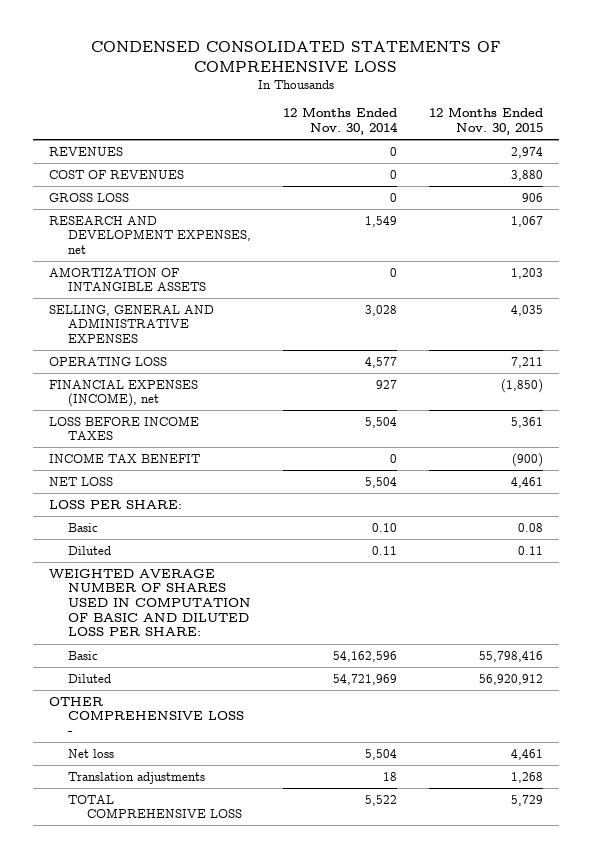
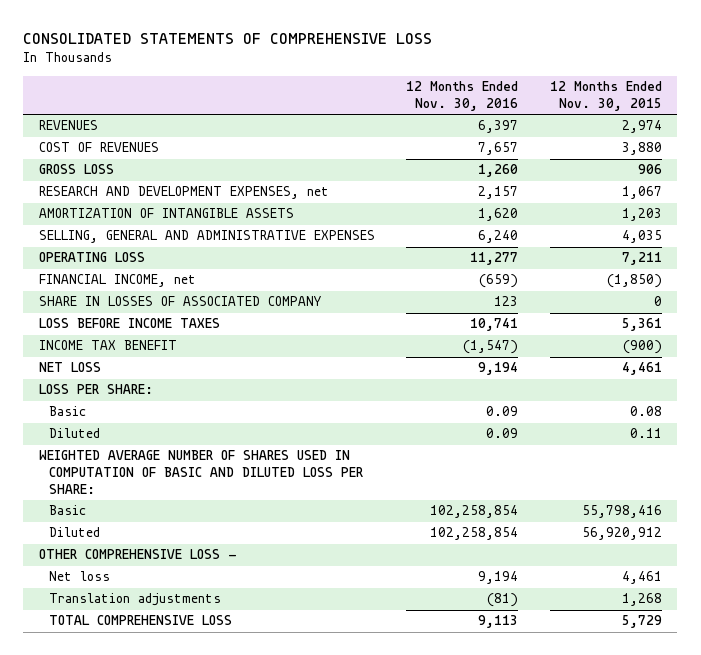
- CONDENSED CONSOLIDATED STATEMENTS OF COMPREHENSIVE LOSS
+ CONSOLIDATED STATEMENTS OF COMPREHENSIVE LOSS
- | 12 Months Ended Nov. 30, 2014 | 12 Months Ended Nov. 30, 2015
+ | 12 Months Ended Nov. 30, 2016 | 12 Months Ended Nov. 30, 2015
- FINANCIAL EXPENSES (INCOME), net | 927 | (1,850)
+ FINANCIAL INCOME, net | (659) | (1,850)
+ SHARE IN LOSSES OF ASSOCIATED COMPANY | 123 | 0

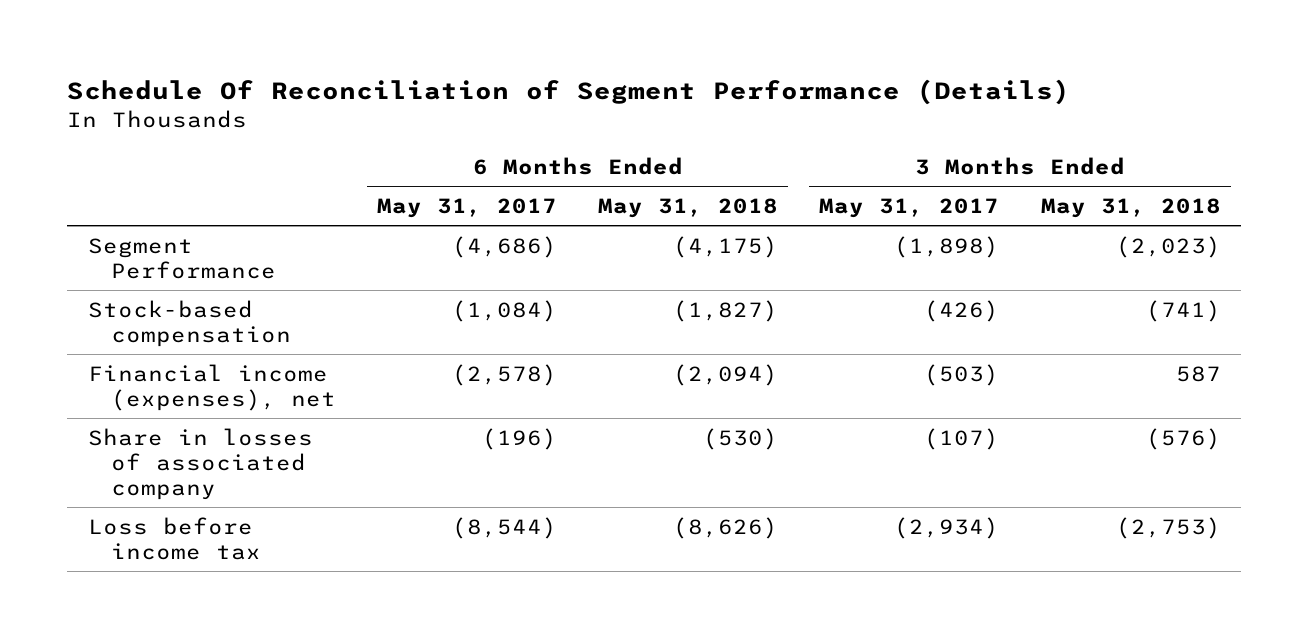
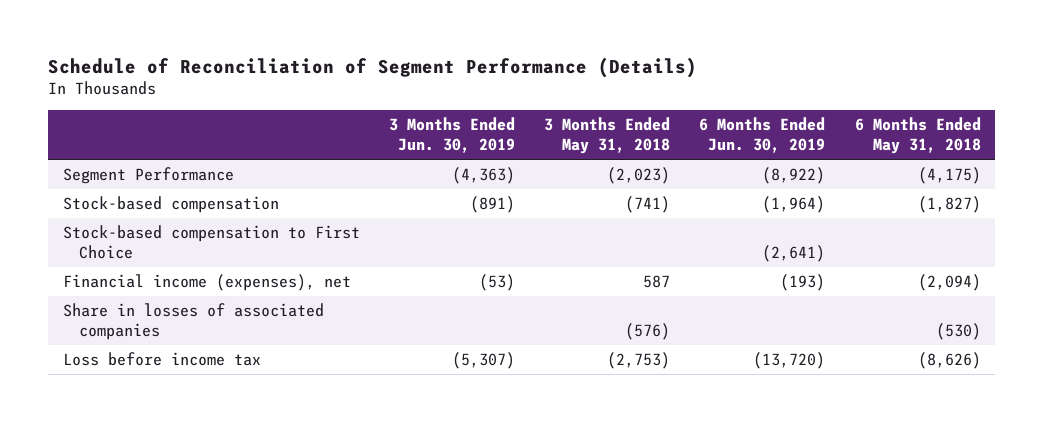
- Schedule Of Reconciliation of Segment Performance (Details)
+ Schedule of Reconciliation of Segment Performance (Details)
- | 6 Months Ended May 31, 2017 | 6 Months Ended May 31, 2018 | 3 Months Ended May 31, 2017 | 3 Months Ended May 31, 2018
+ | 3 Months Ended Jun. 30, 2019 | 3 Months Ended May 31, 2018 | 6 Months Ended Jun. 30, 2019 | 6 Months Ended May 31, 2018
+ Stock-based compensation to First Choice | | | (2,641) |
- Share in losses of associated company | (196) | (530) | (107) | (576)
+ Share in losses of associated companies | | (576) | | (530)

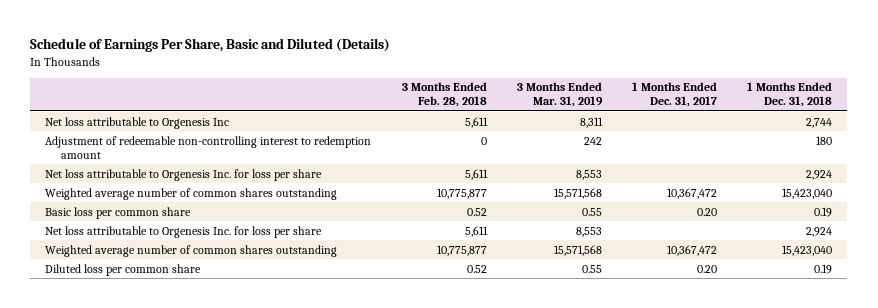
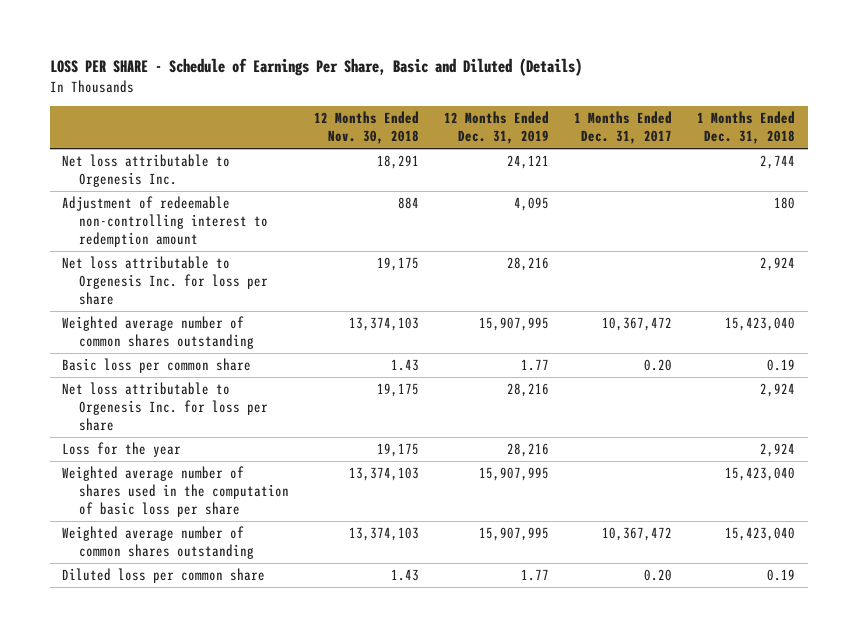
- Schedule of Earnings Per Share, Basic and Diluted (Details)
+ LOSS PER SHARE - Schedule of Earnings Per Share, Basic and Diluted (Details)
- | 3 Months Ended Feb. 28, 2018 | 3 Months Ended Mar. 31, 2019 | 1 Months Ended Dec. 31, 2017 | 1 Months Ended Dec. 31, 2018
+ | 12 Months Ended Nov. 30, 2018 | 12 Months Ended Dec. 31, 2019 | 1 Months Ended Dec. 31, 2017 | 1 Months Ended Dec. 31, 2018
- Net loss attributable to Orgenesis Inc | 5,611 | 8,311 | | 2,744
+ Net loss attributable to Orgenesis Inc. | 18,291 | 24,121 | | 2,744
+ Loss for the year | 19,175 | 28,216 | | 2,924
+ Weighted average number of shares used in the computation of basic loss per share | 13,374,103 | 15,907,995 | | 15,423,040

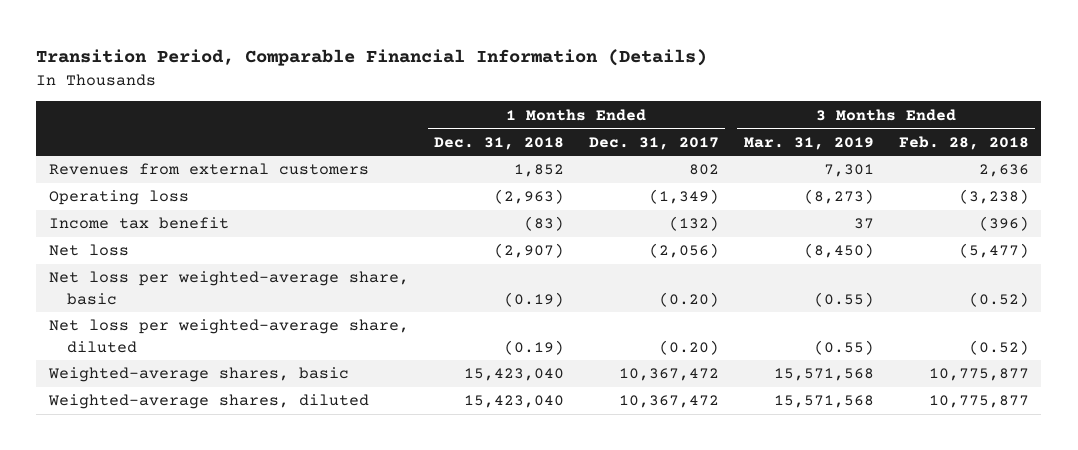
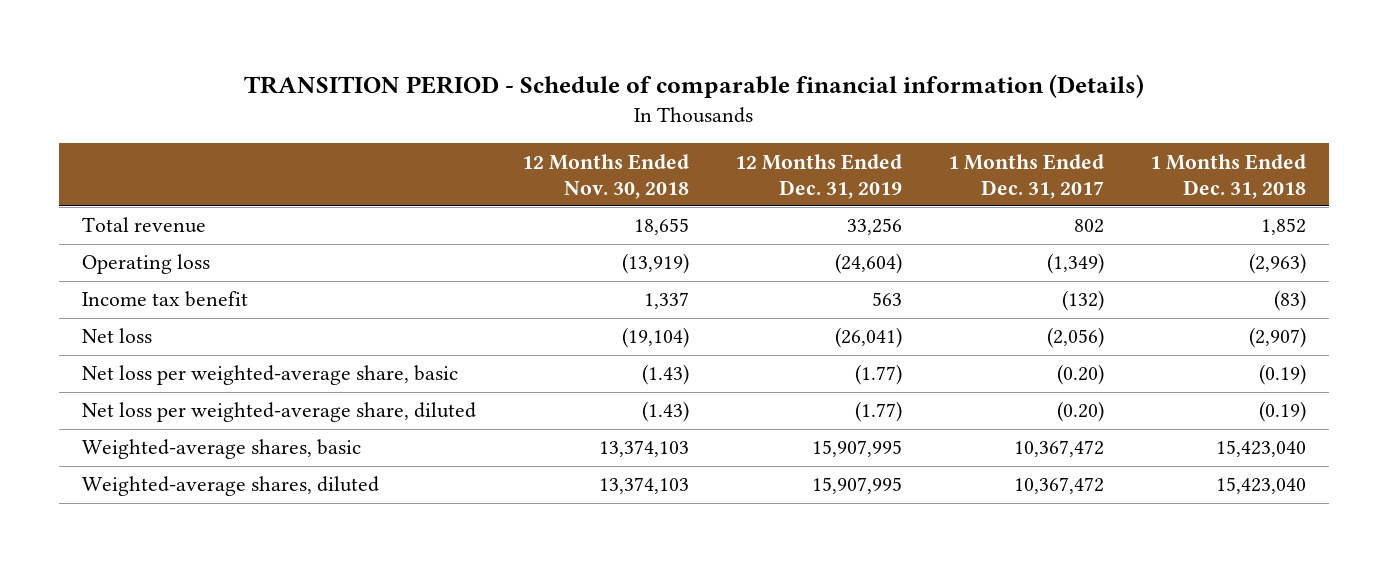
- Transition Period, Comparable Financial Information (Details)
+ TRANSITION PERIOD - Schedule of comparable financial information (Details)
- | 1 Months Ended Dec. 31, 2018 | 1 Months Ended Dec. 31, 2017 | 3 Months Ended Mar. 31, 2019 | 3 Months Ended Feb. 28, 2018
+ | 12 Months Ended Nov. 30, 2018 | 12 Months Ended Dec. 31, 2019 | 1 Months Ended Dec. 31, 2017 | 1 Months Ended Dec. 31, 2018
- Revenues from external customers | 1,852 | 802 | 7,301 | 2,636
+ Total revenue | 18,655 | 33,256 | 802 | 1,852

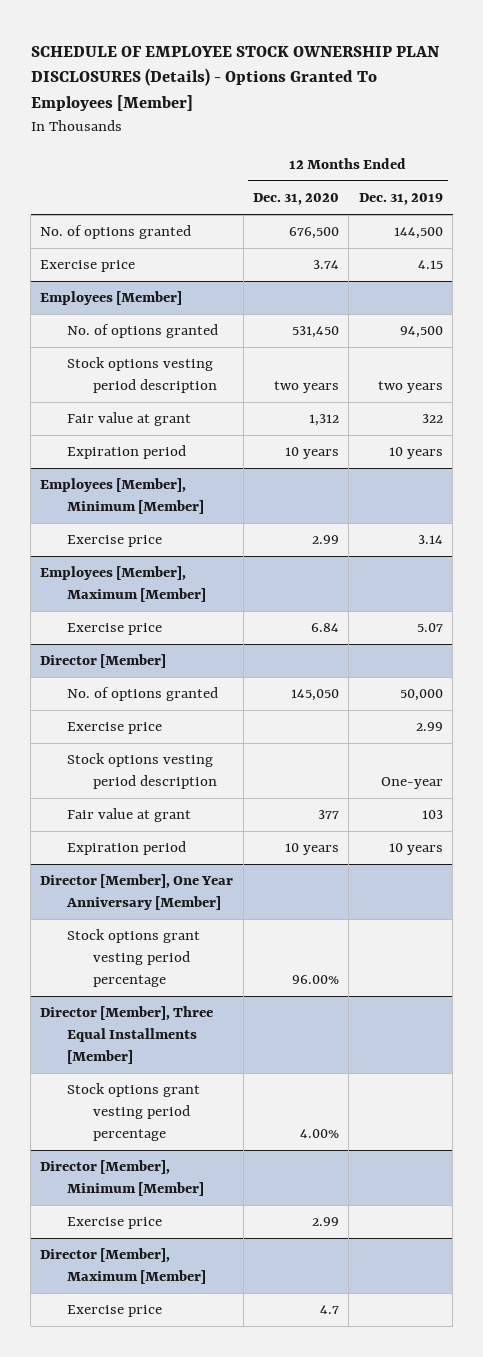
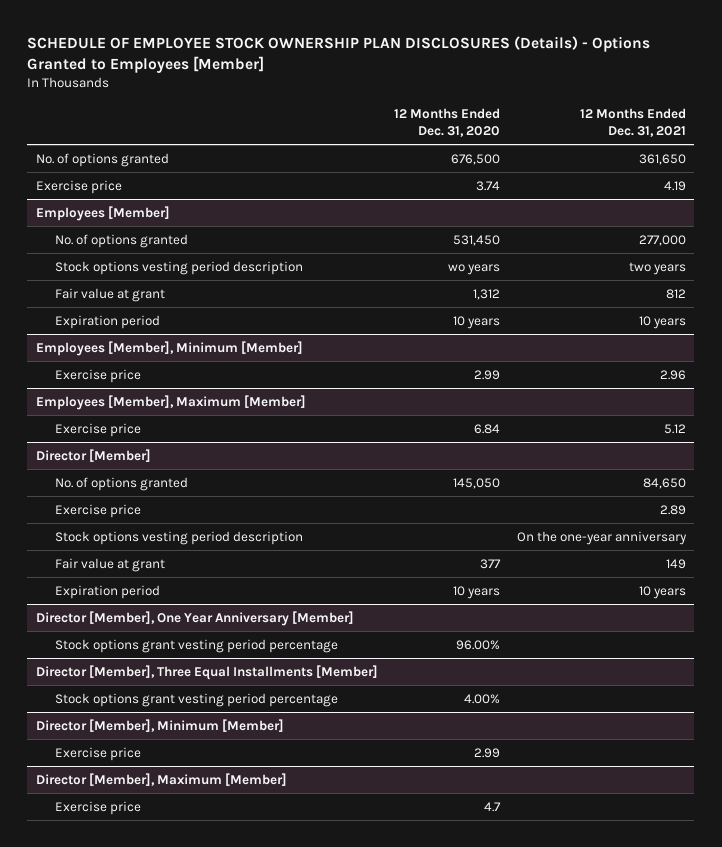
- SCHEDULE OF EMPLOYEE STOCK OWNERSHIP PLAN DISCLOSURES (Details) - Options Granted To Employees [Member]
+ SCHEDULE OF EMPLOYEE STOCK OWNERSHIP PLAN DISCLOSURES (Details) - Options Granted to Employees [Member]
- | 12 Months Ended Dec. 31, 2020 | 12 Months Ended Dec. 31, 2019
+ | 12 Months Ended Dec. 31, 2020 | 12 Months Ended Dec. 31, 2021
@ Employees [Member]
- Stock options vesting period description | two years | two years
+ Stock options vesting period description | wo years | two years

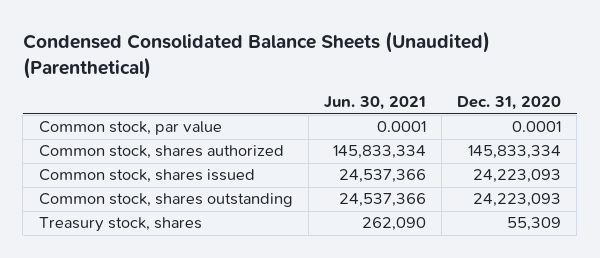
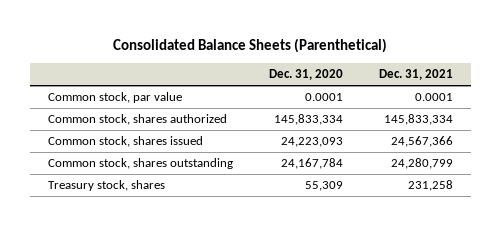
- Condensed Consolidated Balance Sheets (Unaudited) (Parenthetical)
+ Consolidated Balance Sheets (Parenthetical)
- | Jun. 30, 2021 | Dec. 31, 2020
+ | Dec. 31, 2020 | Dec. 31, 2021
- Common stock, shares outstanding | 24,537,366 | 24,223,093
+ Common stock, shares outstanding | 24,167,784 | 24,280,799

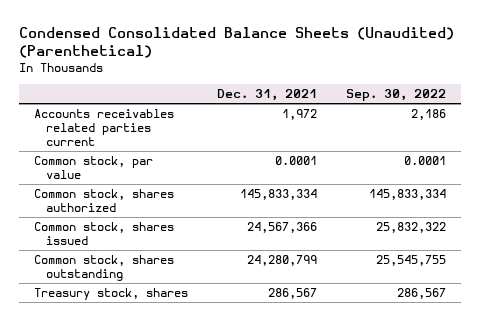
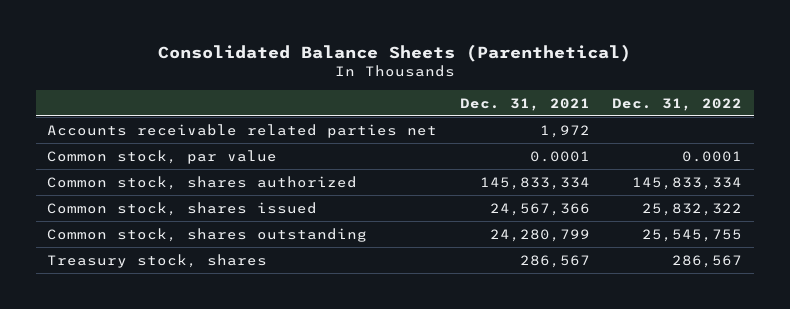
- Condensed Consolidated Balance Sheets (Unaudited) (Parenthetical)
+ Consolidated Balance Sheets (Parenthetical)
- | Dec. 31, 2021 | Sep. 30, 2022
+ | Dec. 31, 2021 | Dec. 31, 2022
- Accounts receivables related parties current | 1,972 | 2,186
+ Accounts receivable related parties net | 1,972 |

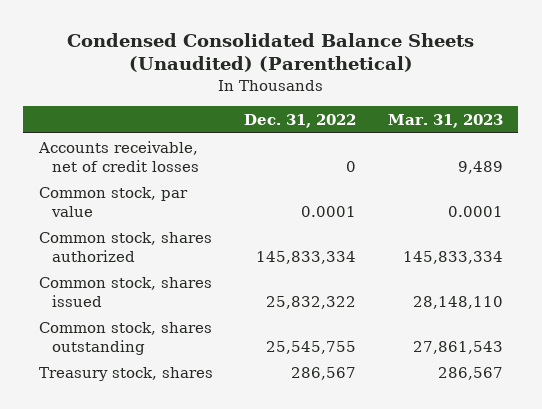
- Consolidated Balance Sheets (Parenthetical)
+ Condensed Consolidated Balance Sheets (Unaudited) (Parenthetical)
- | Dec. 31, 2021 | Dec. 31, 2022
+ | Dec. 31, 2022 | Mar. 31, 2023
- Accounts receivable related parties net | 1,972 |
+ Accounts receivable, net of credit losses | 0 | 9,489

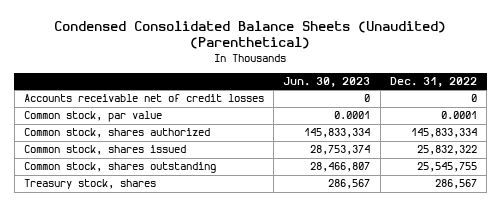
- | Dec. 31, 2022 | Mar. 31, 2023
+ | Jun. 30, 2023 | Dec. 31, 2022
- Accounts receivable, net of credit losses | 0 | 9,489
+ Accounts receivable net of credit losses | 0 | 0

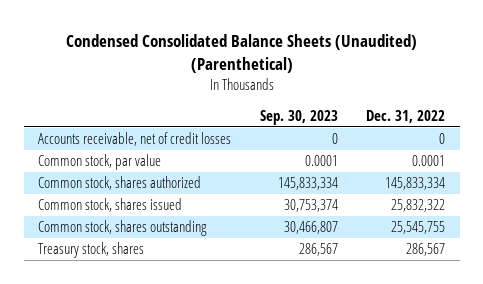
- | Jun. 30, 2023 | Dec. 31, 2022
+ | Sep. 30, 2023 | Dec. 31, 2022
- Accounts receivable net of credit losses | 0 | 0
+ Accounts receivable, net of credit losses | 0 | 0

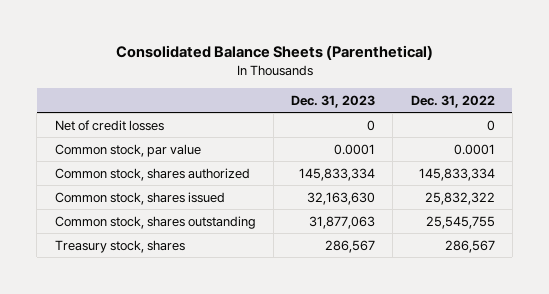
- Condensed Consolidated Balance Sheets (Unaudited) (Parenthetical)
+ Consolidated Balance Sheets (Parenthetical)
- | Sep. 30, 2023 | Dec. 31, 2022
+ | Dec. 31, 2023 | Dec. 31, 2022
- Accounts receivable, net of credit losses | 0 | 0
+ Net of credit losses | 0 | 0

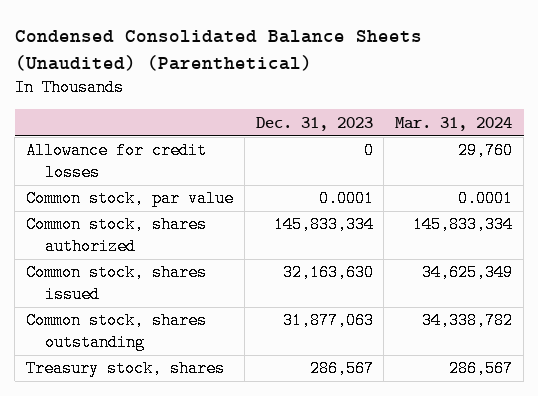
- Consolidated Balance Sheets (Parenthetical)
+ Condensed Consolidated Balance Sheets (Unaudited) (Parenthetical)
- | Dec. 31, 2023 | Dec. 31, 2022
+ | Dec. 31, 2023 | Mar. 31, 2024
- Net of credit losses | 0 | 0
+ Allowance for credit losses | 0 | 29,760

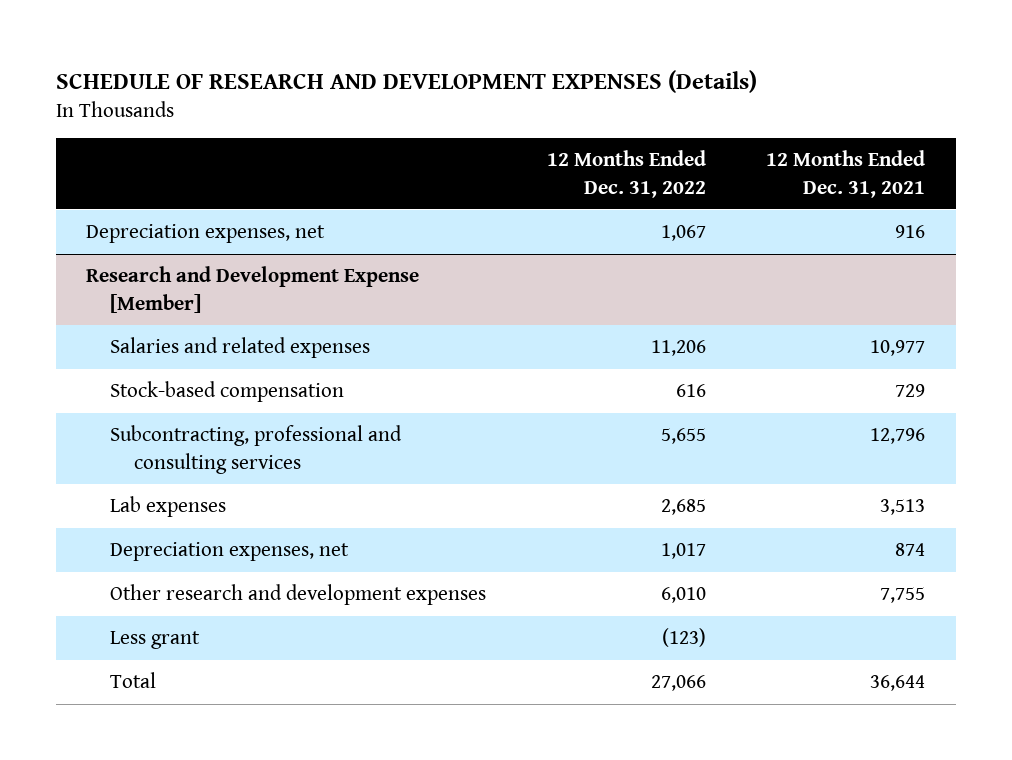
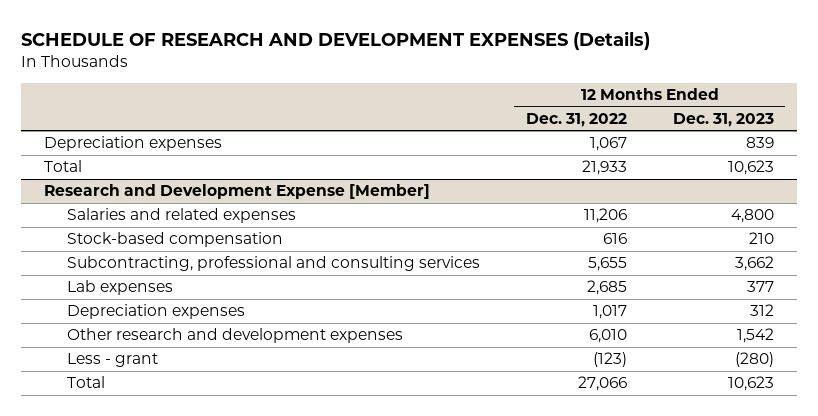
- | 12 Months Ended Dec. 31, 2022 | 12 Months Ended Dec. 31, 2021
+ | 12 Months Ended Dec. 31, 2022 | 12 Months Ended Dec. 31, 2023
- Depreciation expenses, net | 1,067 | 916
+ Depreciation expenses | 1,067 | 839
+ Total | 21,933 | 10,623
@ Research and Development Expense [Member]
- Depreciation expenses, net | 1,017 | 874
+ Depreciation expenses | 1,017 | 312
- Less grant | (123) |
+ Less - grant | (123) | (280)

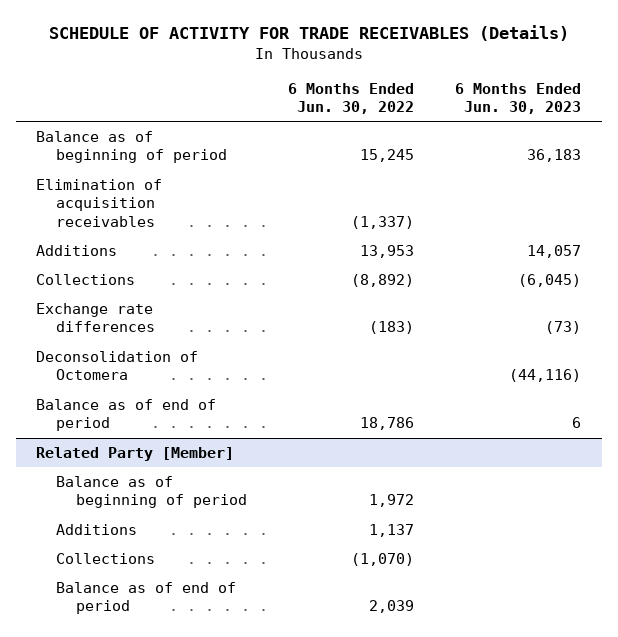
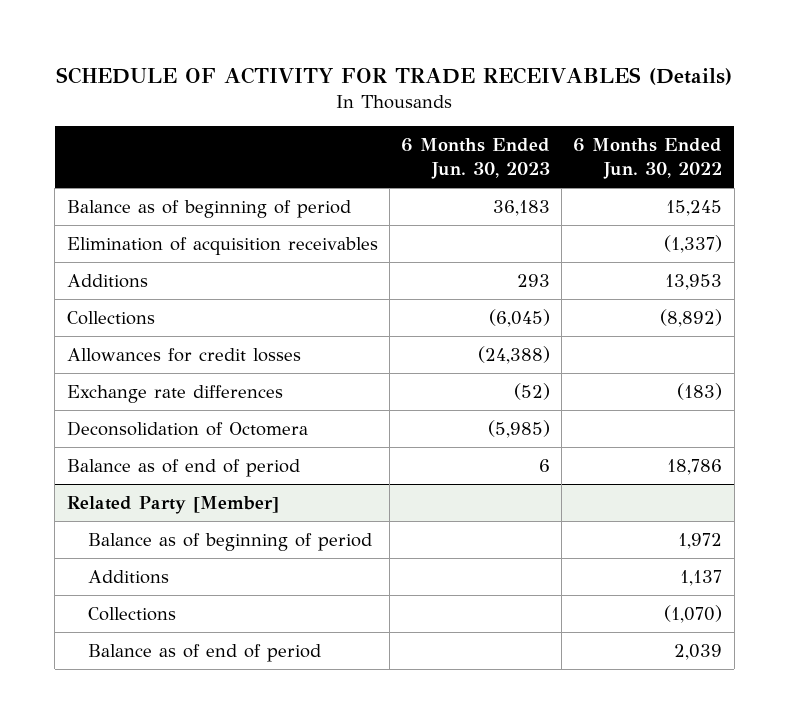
- | 6 Months Ended Jun. 30, 2022 | 6 Months Ended Jun. 30, 2023
+ | 6 Months Ended Jun. 30, 2023 | 6 Months Ended Jun. 30, 2022
- Additions | 13,953 | 14,057
+ Additions | 293 | 13,953
- Exchange rate differences | (183) | (73)
- Deconsolidation of Octomera | | (44,116)
+ Allowances for credit losses | (24,388) |
+ Exchange rate differences | (52) | (183)
+ Deconsolidation of Octomera | (5,985) |

